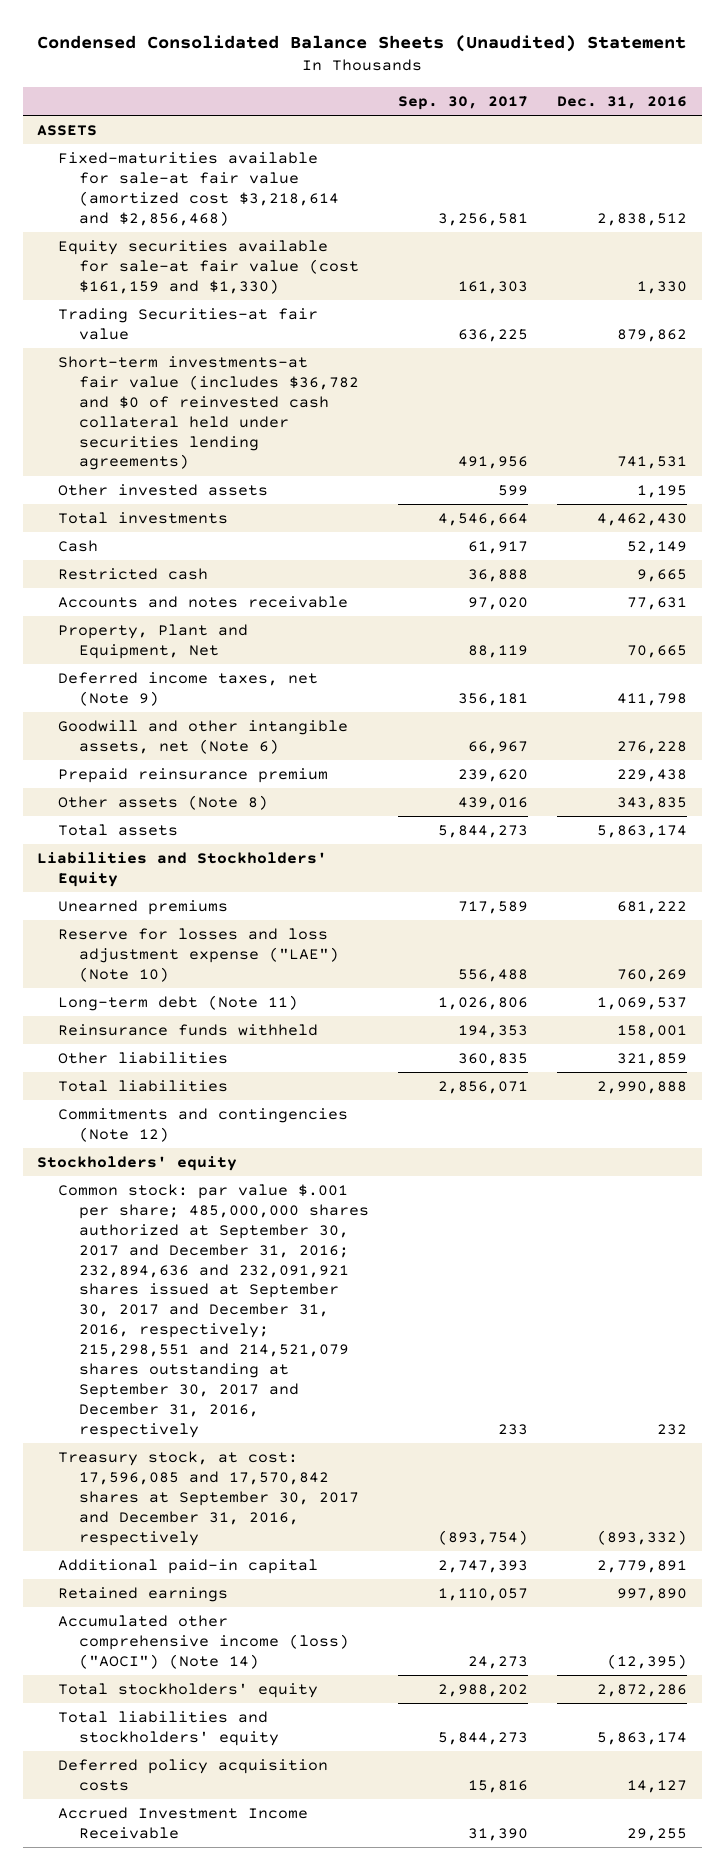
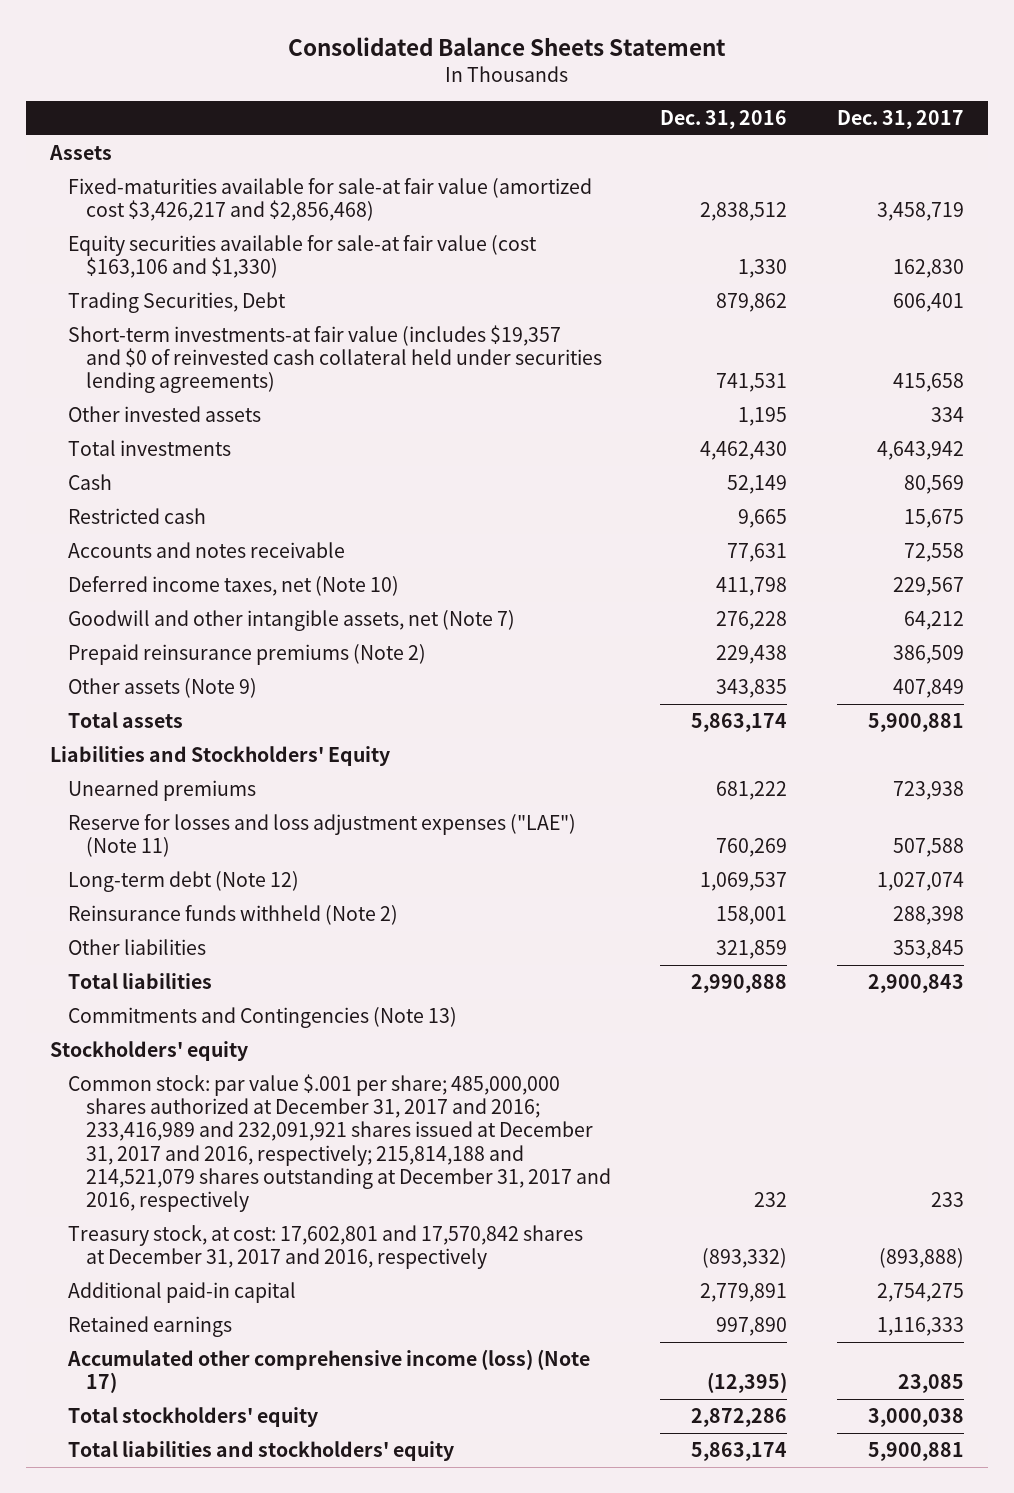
- Condensed Consolidated Balance Sheets (Unaudited) Statement
+ Consolidated Balance Sheets Statement
- | Sep. 30, 2017 | Dec. 31, 2016
+ | Dec. 31, 2016 | Dec. 31, 2017
- ASSETS
- Fixed-maturities available for sale-at fair value (amortized cost $3,218,614 and $2,856,468) | 3,256,581 | 2,838,512
- Equity securities available for sale-at fair value (cost $161,159 and $1,330) | 161,303 | 1,330
- Trading Securities-at fair value | 636,225 | 879,862
- Short-term investments-at fair value (includes $36,782 and $0 of reinvested cash collateral held under securities lending agreements) | 491,956 | 741,531
+ Assets
+ Fixed-maturities available for sale-at fair value (amortized cost $3,426,217 and $2,856,468) | 2,838,512 | 3,458,719
+ Equity securities available for sale-at fair value (cost $163,106 and $1,330) | 1,330 | 162,830
+ Trading Securities, Debt | 879,862 | 606,401
+ Short-term investments-at fair value (includes $19,357 and $0 of reinvested cash collateral held under securities lending agreements) | 741,531 | 415,658
- Property, Plant and Equipment, Net | 88,119 | 70,665
- Deferred income taxes, net (Note 9) | 356,181 | 411,798
- Goodwill and other intangible assets, net (Note 6) | 66,967 | 276,228
- Prepaid reinsurance premium | 239,620 | 229,438
- Other assets (Note 8) | 439,016 | 343,835
+ Deferred income taxes, net (Note 10) | 411,798 | 229,567
+ Goodwill and other intangible assets, net (Note 7) | 276,228 | 64,212
+ Prepaid reinsurance premiums (Note 2) | 229,438 | 386,509
+ Other assets (Note 9) | 343,835 | 407,849
- Reserve for losses and loss adjustment expense ("LAE") (Note 10) | 556,488 | 760,269
- Long-term debt (Note 11) | 1,026,806 | 1,069,537
- Reinsurance funds withheld | 194,353 | 158,001
+ Reserve for losses and loss adjustment expenses ("LAE") (Note 11) | 760,269 | 507,588
+ Long-term debt (Note 12) | 1,069,537 | 1,027,074
+ Reinsurance funds withheld (Note 2) | 158,001 | 288,398
- Commitments and contingencies (Note 12)
+ Commitments and Contingencies (Note 13)
- Common stock: par value $.001 per share; 485,000,000 shares authorized at September 30, 2017 and December 31, 2016; 232,894,636 and 232,091,921 shares issued at September 30, 2017 and December 31, 2016, respectively; 215,298,551 and 214,521,079 shares outstanding at September 30, 2017 and December 31, 2016, respectively | 233 | 232
- Treasury stock, at cost: 17,596,085 and 17,570,842 shares at September 30, 2017 and December 31, 2016, respectively | (893,754) | (893,332)
+ Common stock: par value $.001 per share; 485,000,000 shares authorized at December 31, 2017 and 2016; 233,416,989 and 232,091,921 shares issued at December 31, 2017 and 2016, respectively; 215,814,188 and 214,521,079 shares outstanding at December 31, 2017 and 2016, respectively | 232 | 233
+ Treasury stock, at cost: 17,602,801 and 17,570,842 shares at December 31, 2017 and 2016, respectively | (893,332) | (893,888)
- Accumulated other comprehensive income (loss) ("AOCI") (Note 14) | 24,273 | (12,395)
+ Accumulated other comprehensive income (loss) (Note 17) | (12,395) | 23,085
- Deferred policy acquisition costs | 15,816 | 14,127
- Accrued Investment Income Receivable | 31,390 | 29,255

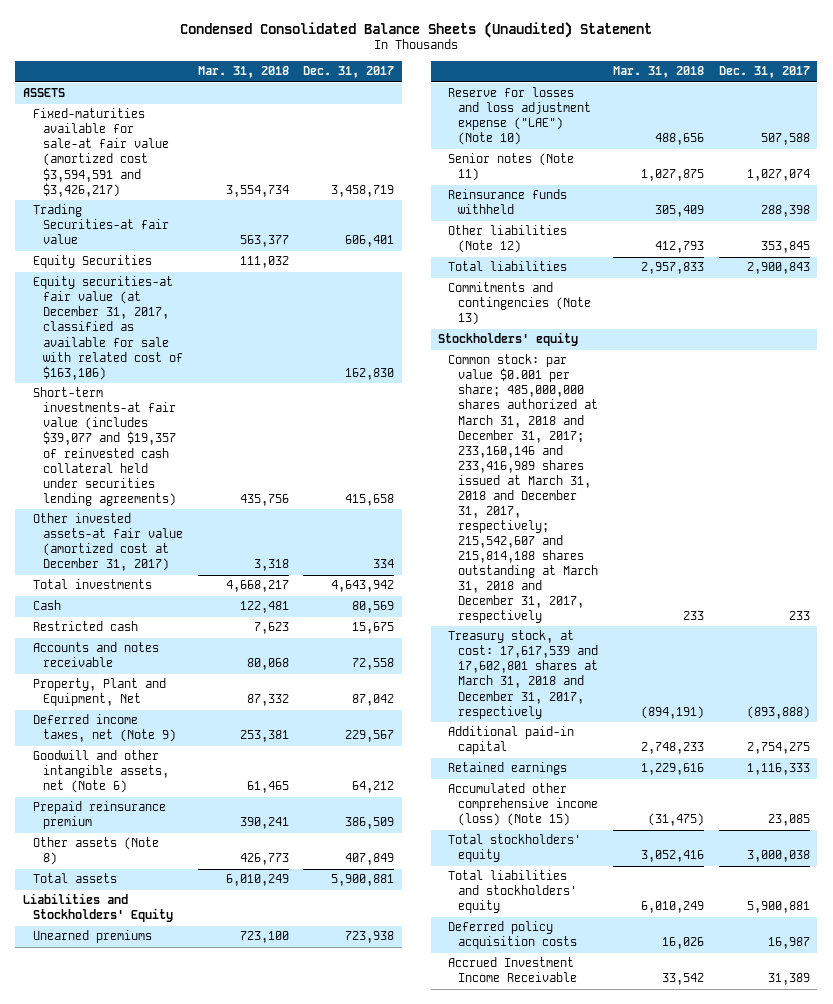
- Consolidated Balance Sheets Statement
+ Condensed Consolidated Balance Sheets (Unaudited) Statement
- | Dec. 31, 2016 | Dec. 31, 2017
+ | Mar. 31, 2018 | Dec. 31, 2017
- Assets
- Fixed-maturities available for sale-at fair value (amortized cost $3,426,217 and $2,856,468) | 2,838,512 | 3,458,719
- Equity securities available for sale-at fair value (cost $163,106 and $1,330) | 1,330 | 162,830
- Trading Securities, Debt | 879,862 | 606,401
- Short-term investments-at fair value (includes $19,357 and $0 of reinvested cash collateral held under securities lending agreements) | 741,531 | 415,658
- Other invested assets | 1,195 | 334
+ ASSETS
+ Fixed-maturities available for sale-at fair value (amortized cost $3,594,591 and $3,426,217) | 3,554,734 | 3,458,719
+ Trading Securities-at fair value | 563,377 | 606,401
+ Equity Securities | 111,032 |
+ Equity securities-at fair value (at December 31, 2017, classified as available for sale with related cost of $163,106) | | 162,830
+ Short-term investments-at fair value (includes $39,077 and $19,357 of reinvested cash collateral held under securities lending agreements) | 435,756 | 415,658
+ Other invested assets-at fair value (amortized cost at December 31, 2017) | 3,318 | 334
- Deferred income taxes, net (Note 10) | 411,798 | 229,567
- Goodwill and other intangible assets, net (Note 7) | 276,228 | 64,212
- Prepaid reinsurance premiums (Note 2) | 229,438 | 386,509
- Other assets (Note 9) | 343,835 | 407,849
+ Property, Plant and Equipment, Net | 87,332 | 87,042
+ Deferred income taxes, net (Note 9) | 253,381 | 229,567
+ Goodwill and other intangible assets, net (Note 6) | 61,465 | 64,212
+ Prepaid reinsurance premium | 390,241 | 386,509
+ Other assets (Note 8) | 426,773 | 407,849
- Reserve for losses and loss adjustment expenses ("LAE") (Note 11) | 760,269 | 507,588
- Long-term debt (Note 12) | 1,069,537 | 1,027,074
- Reinsurance funds withheld (Note 2) | 158,001 | 288,398
- Other liabilities | 321,859 | 353,845
+ Reserve for losses and loss adjustment expense ("LAE") (Note 10) | 488,656 | 507,588
+ Senior notes (Note 11) | 1,027,875 | 1,027,074
+ Reinsurance funds withheld | 305,409 | 288,398
+ Other liabilities (Note 12) | 412,793 | 353,845
- Commitments and Contingencies (Note 13)
+ Commitments and contingencies (Note 13)
- Common stock: par value $.001 per share; 485,000,000 shares authorized at December 31, 2017 and 2016; 233,416,989 and 232,091,921 shares issued at December 31, 2017 and 2016, respectively; 215,814,188 and 214,521,079 shares outstanding at December 31, 2017 and 2016, respectively | 232 | 233
- Treasury stock, at cost: 17,602,801 and 17,570,842 shares at December 31, 2017 and 2016, respectively | (893,332) | (893,888)
+ Common stock: par value $0.001 per share; 485,000,000 shares authorized at March 31, 2018 and December 31, 2017; 233,160,146 and 233,416,989 shares issued at March 31, 2018 and December 31, 2017, respectively; 215,542,607 and 215,814,188 shares outstanding at March 31, 2018 and December 31, 2017, respectively | 233 | 233
+ Treasury stock, at cost: 17,617,539 and 17,602,801 shares at March 31, 2018 and December 31, 2017, respectively | (894,191) | (893,888)
- Accumulated other comprehensive income (loss) (Note 17) | (12,395) | 23,085
+ Accumulated other comprehensive income (loss) (Note 15) | (31,475) | 23,085
+ Deferred policy acquisition costs | 16,026 | 16,987
+ Accrued Investment Income Receivable | 33,542 | 31,389

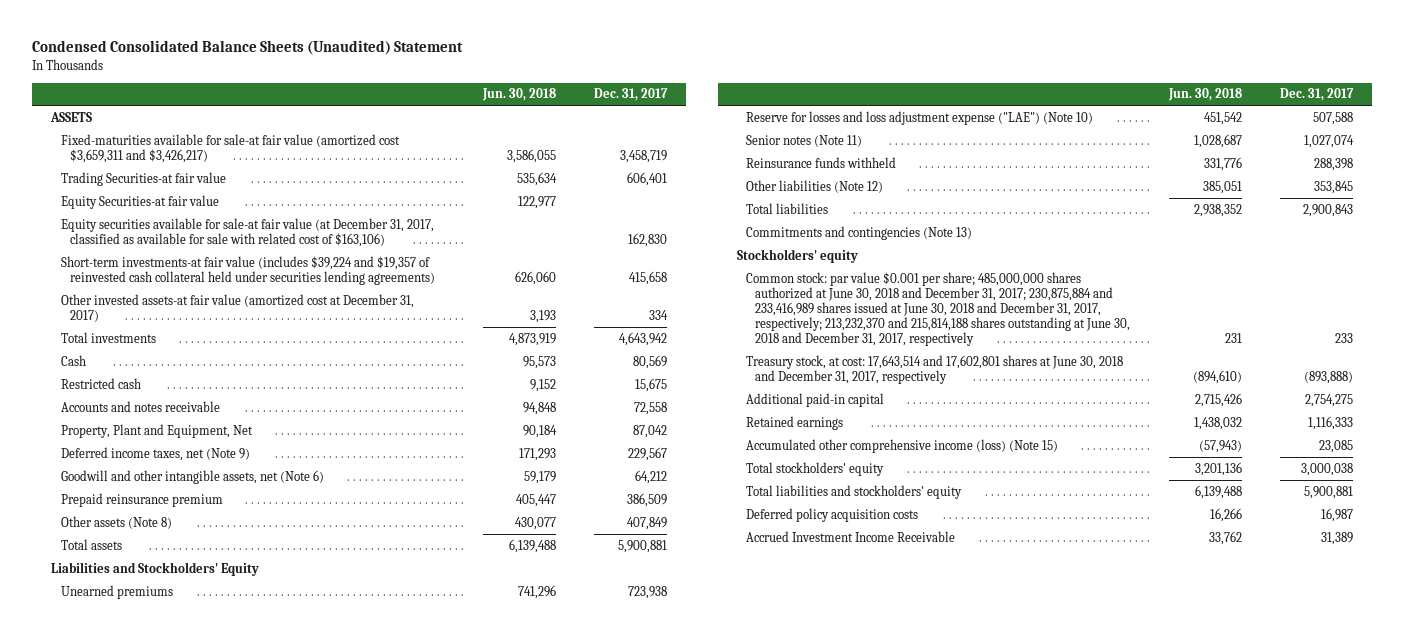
- | Mar. 31, 2018 | Dec. 31, 2017
+ | Jun. 30, 2018 | Dec. 31, 2017
- Fixed-maturities available for sale-at fair value (amortized cost $3,594,591 and $3,426,217) | 3,554,734 | 3,458,719
+ Fixed-maturities available for sale-at fair value (amortized cost $3,659,311 and $3,426,217) | 3,586,055 | 3,458,719
- Equity Securities | 111,032 |
- Equity securities-at fair value (at December 31, 2017, classified as available for sale with related cost of $163,106) | | 162,830
- Short-term investments-at fair value (includes $39,077 and $19,357 of reinvested cash collateral held under securities lending agreements) | 435,756 | 415,658
+ Equity Securities-at fair value | 122,977 |
+ Equity securities available for sale-at fair value (at December 31, 2017, classified as available for sale with related cost of $163,106) | | 162,830
+ Short-term investments-at fair value (includes $39,224 and $19,357 of reinvested cash collateral held under securities lending agreements) | 626,060 | 415,658
- Common stock: par value $0.001 per share; 485,000,000 shares authorized at March 31, 2018 and December 31, 2017; 233,160,146 and 233,416,989 shares issued at March 31, 2018 and December 31, 2017, respectively; 215,542,607 and 215,814,188 shares outstanding at March 31, 2018 and December 31, 2017, respectively | 233 | 233
- Treasury stock, at cost: 17,617,539 and 17,602,801 shares at March 31, 2018 and December 31, 2017, respectively | (894,191) | (893,888)
+ Common stock: par value $0.001 per share; 485,000,000 shares authorized at June 30, 2018 and December 31, 2017; 230,875,884 and 233,416,989 shares issued at June 30, 2018 and December 31, 2017, respectively; 213,232,370 and 215,814,188 shares outstanding at June 30, 2018 and December 31, 2017, respectively | 231 | 233
+ Treasury stock, at cost: 17,643,514 and 17,602,801 shares at June 30, 2018 and December 31, 2017, respectively | (894,610) | (893,888)

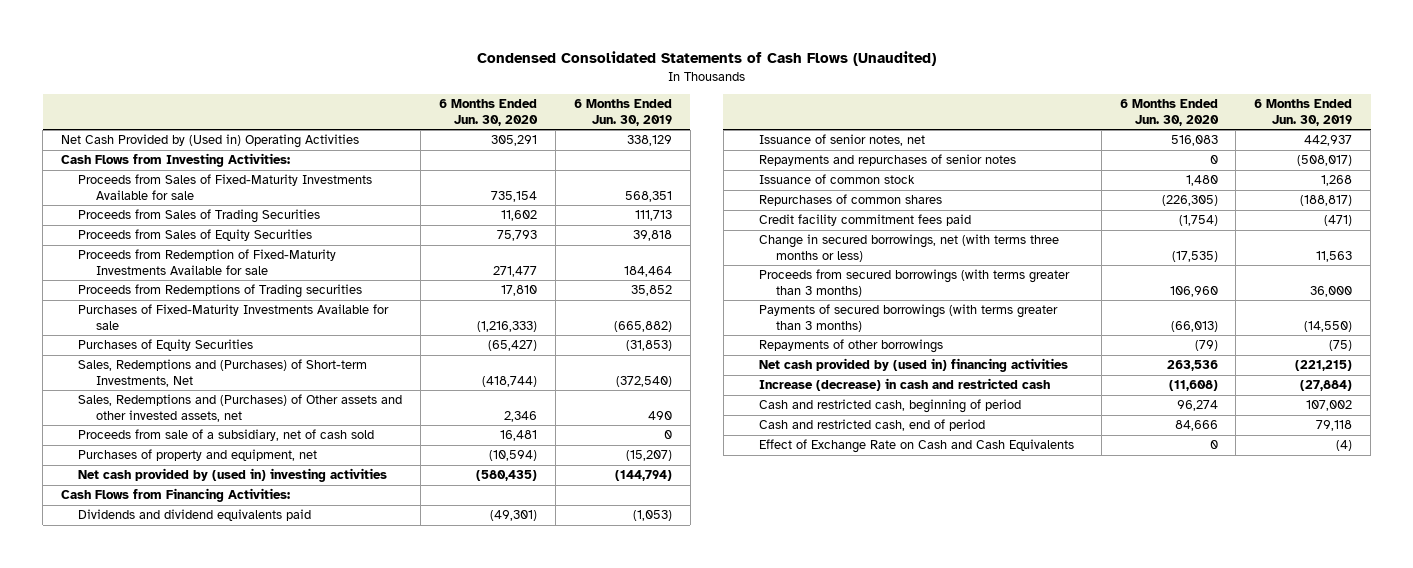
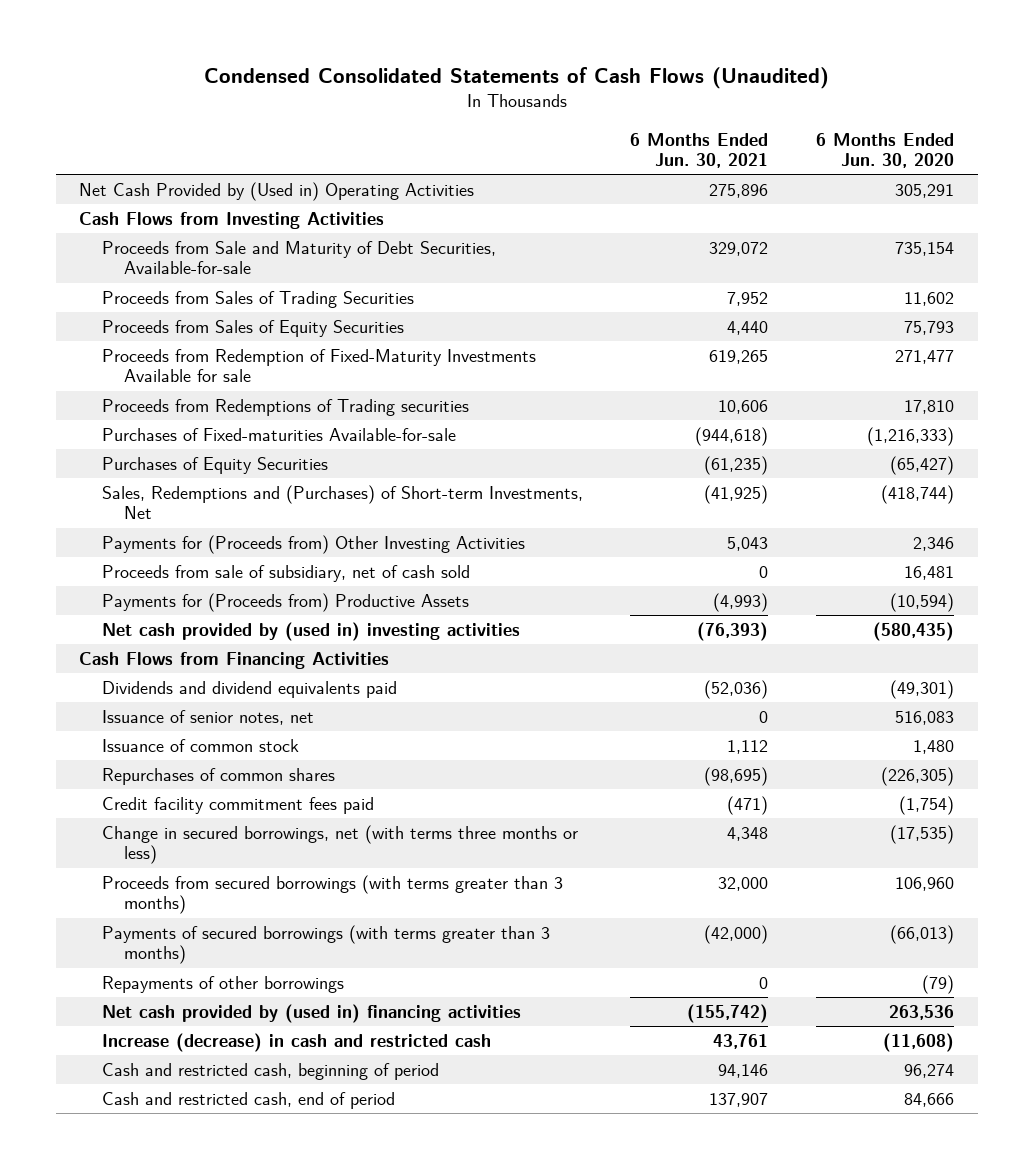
- | 6 Months Ended Jun. 30, 2020 | 6 Months Ended Jun. 30, 2019
+ | 6 Months Ended Jun. 30, 2021 | 6 Months Ended Jun. 30, 2020
- Cash Flows from Investing Activities:
- Proceeds from Sales of Fixed-Maturity Investments Available for sale | 735,154 | 568,351
+ Cash Flows from Investing Activities
+ Proceeds from Sale and Maturity of Debt Securities, Available-for-sale | 329,072 | 735,154
- Purchases of Fixed-Maturity Investments Available for sale | (1,216,333) | (665,882)
+ Purchases of Fixed-maturities Available-for-sale | (944,618) | (1,216,333)
- Sales, Redemptions and (Purchases) of Other assets and other invested assets, net | 2,346 | 490
- Proceeds from sale of a subsidiary, net of cash sold | 16,481 | 0
- Purchases of property and equipment, net | (10,594) | (15,207)
+ Payments for (Proceeds from) Other Investing Activities | 5,043 | 2,346
+ Proceeds from sale of subsidiary, net of cash sold | 0 | 16,481
+ Payments for (Proceeds from) Productive Assets | (4,993) | (10,594)
- Cash Flows from Financing Activities:
+ Cash Flows from Financing Activities
- Repayments and repurchases of senior notes | 0 | (508,017)
- Effect of Exchange Rate on Cash and Cash Equivalents | 0 | (4)

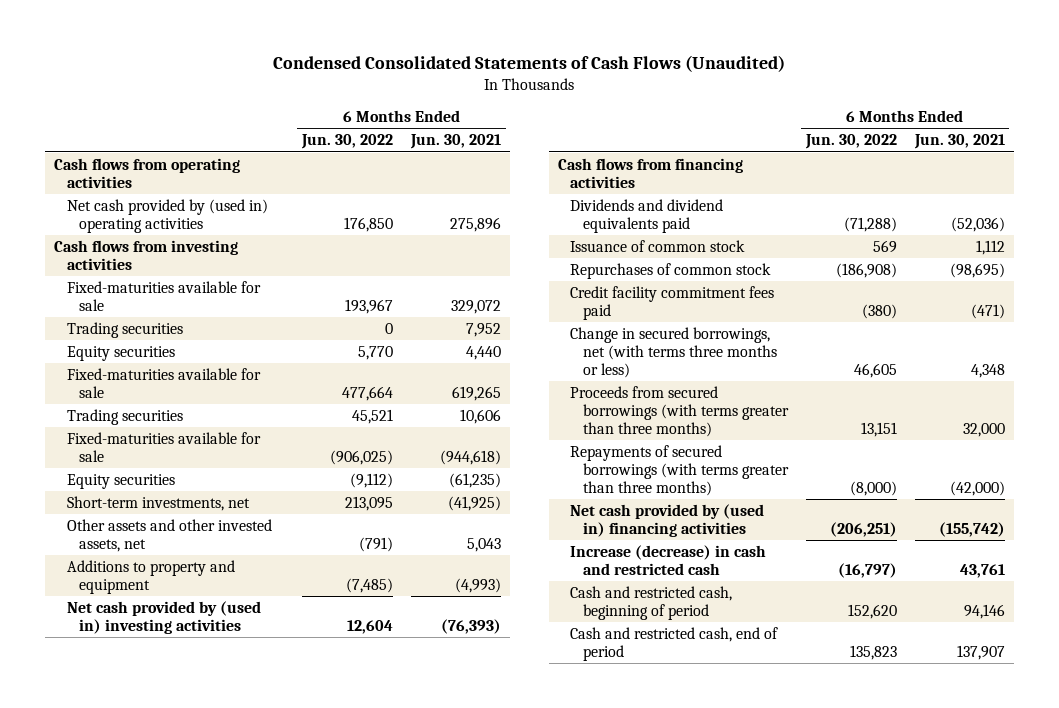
- | 6 Months Ended Jun. 30, 2021 | 6 Months Ended Jun. 30, 2020
+ | 6 Months Ended Jun. 30, 2022 | 6 Months Ended Jun. 30, 2021
- Net Cash Provided by (Used in) Operating Activities | 275,896 | 305,291
- Cash Flows from Investing Activities
- Proceeds from Sale and Maturity of Debt Securities, Available-for-sale | 329,072 | 735,154
- Proceeds from Sales of Trading Securities | 7,952 | 11,602
- Proceeds from Sales of Equity Securities | 4,440 | 75,793
- Proceeds from Redemption of Fixed-Maturity Investments Available for sale | 619,265 | 271,477
- Proceeds from Redemptions of Trading securities | 10,606 | 17,810
- Purchases of Fixed-maturities Available-for-sale | (944,618) | (1,216,333)
- Purchases of Equity Securities | (61,235) | (65,427)
- Sales, Redemptions and (Purchases) of Short-term Investments, Net | (41,925) | (418,744)
- Payments for (Proceeds from) Other Investing Activities | 5,043 | 2,346
- Proceeds from sale of subsidiary, net of cash sold | 0 | 16,481
- Payments for (Proceeds from) Productive Assets | (4,993) | (10,594)
+ Cash flows from operating activities
+ Net cash provided by (used in) operating activities | 176,850 | 275,896
+ Cash flows from investing activities
+ Fixed-maturities available for sale | 193,967 | 329,072
+ Trading securities | 0 | 7,952
+ Equity securities | 5,770 | 4,440
+ Fixed-maturities available for sale | 477,664 | 619,265
+ Trading securities | 45,521 | 10,606
+ Fixed-maturities available for sale | (906,025) | (944,618)
+ Equity securities | (9,112) | (61,235)
+ Short-term investments, net | 213,095 | (41,925)
+ Other assets and other invested assets, net | (791) | 5,043
+ Additions to property and equipment | (7,485) | (4,993)
- Cash Flows from Financing Activities
+ Cash flows from financing activities
- Issuance of senior notes, net | 0 | 516,083
- Repurchases of common shares | (98,695) | (226,305)
+ Repurchases of common stock | (186,908) | (98,695)
- Proceeds from secured borrowings (with terms greater than 3 months) | 32,000 | 106,960
- Payments of secured borrowings (with terms greater than 3 months) | (42,000) | (66,013)
- Repayments of other borrowings | 0 | (79)
+ Proceeds from secured borrowings (with terms greater than three months) | 13,151 | 32,000
+ Repayments of secured borrowings (with terms greater than three months) | (8,000) | (42,000)

